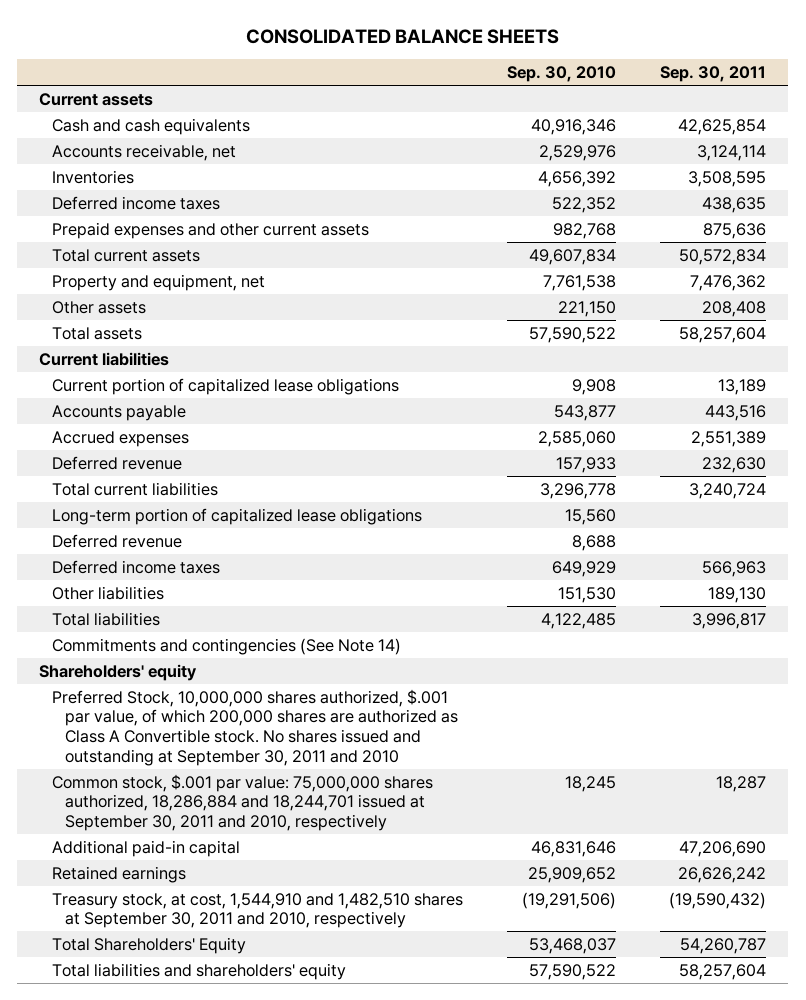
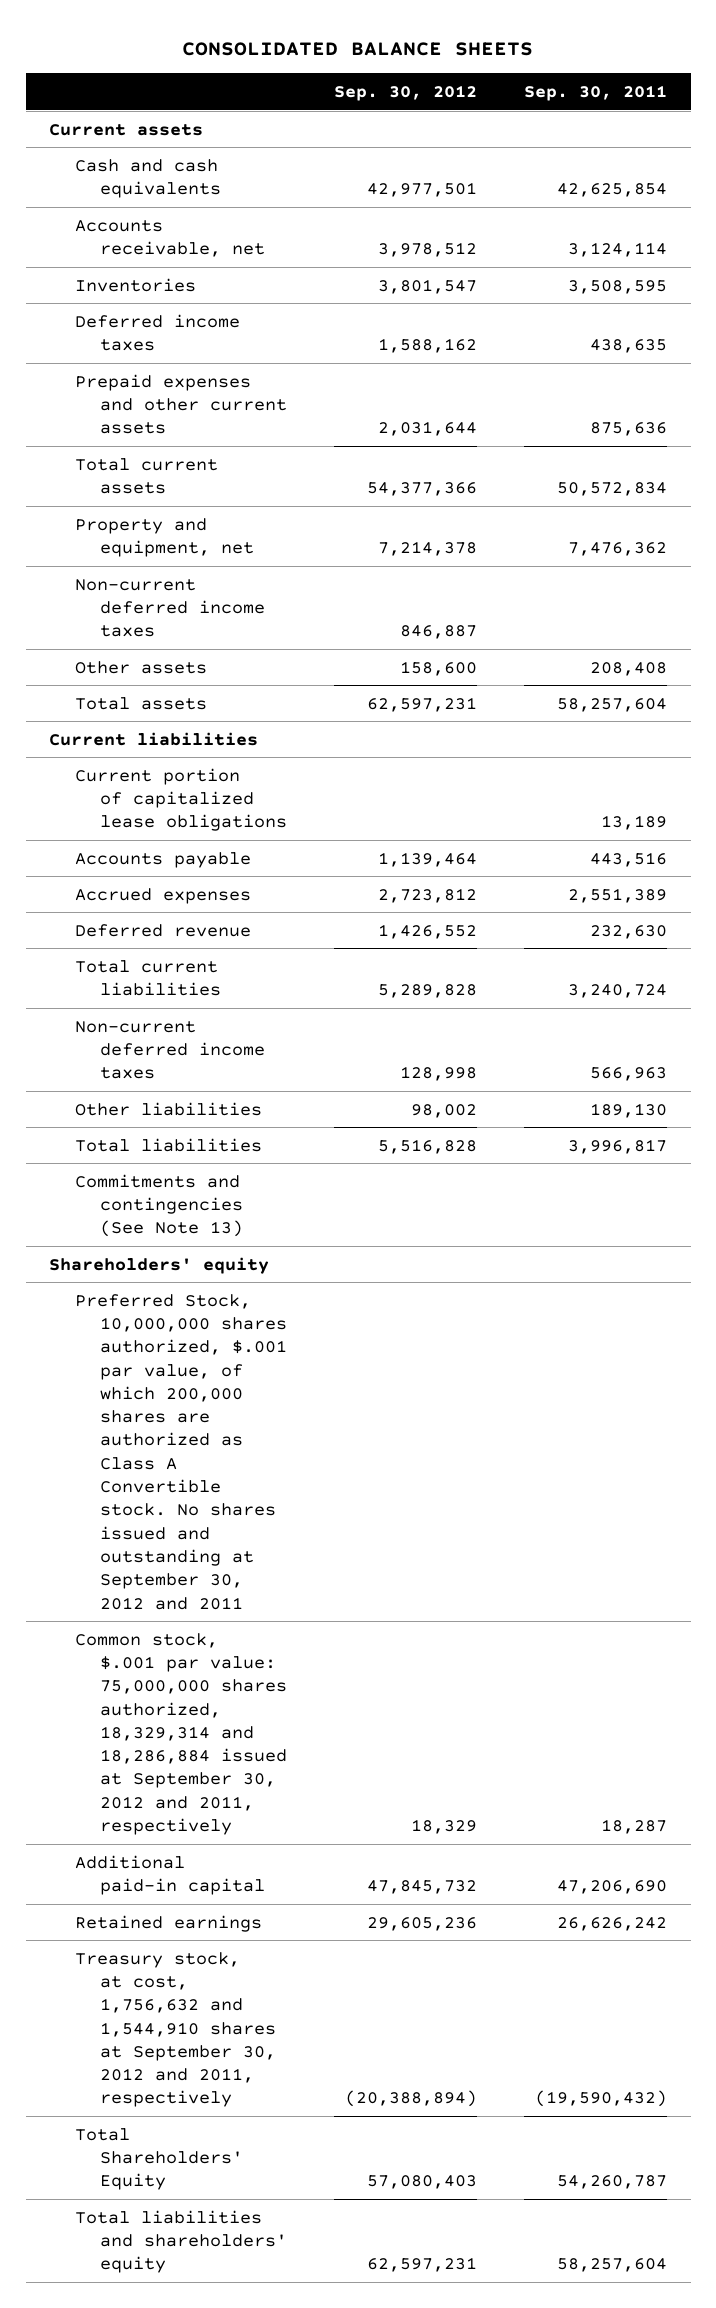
- | Sep. 30, 2010 | Sep. 30, 2011
+ | Sep. 30, 2012 | Sep. 30, 2011
+ Non-current deferred income taxes | 846,887 |
- Long-term portion of capitalized lease obligations | 15,560 |
- Deferred revenue | 8,688 |
- Deferred income taxes | 649,929 | 566,963
+ Non-current deferred income taxes | 128,998 | 566,963
- Commitments and contingencies (See Note 14)
+ Commitments and contingencies (See Note 13)
- Preferred Stock, 10,000,000 shares authorized, $.001 par value, of which 200,000 shares are authorized as Class A Convertible stock. No shares issued and outstanding at September 30, 2011 and 2010
- Common stock, $.001 par value: 75,000,000 shares authorized, 18,286,884 and 18,244,701 issued at September 30, 2011 and 2010, respectively | 18,245 | 18,287
+ Preferred Stock, 10,000,000 shares authorized, $.001 par value, of which 200,000 shares are authorized as Class A Convertible stock. No shares issued and outstanding at September 30, 2012 and 2011
+ Common stock, $.001 par value: 75,000,000 shares authorized, 18,329,314 and 18,286,884 issued at September 30, 2012 and 2011, respectively | 18,329 | 18,287
- Treasury stock, at cost, 1,544,910 and 1,482,510 shares at September 30, 2011 and 2010, respectively | (19,291,506) | (19,590,432)
+ Treasury stock, at cost, 1,756,632 and 1,544,910 shares at September 30, 2012 and 2011, respectively | (20,388,894) | (19,590,432)

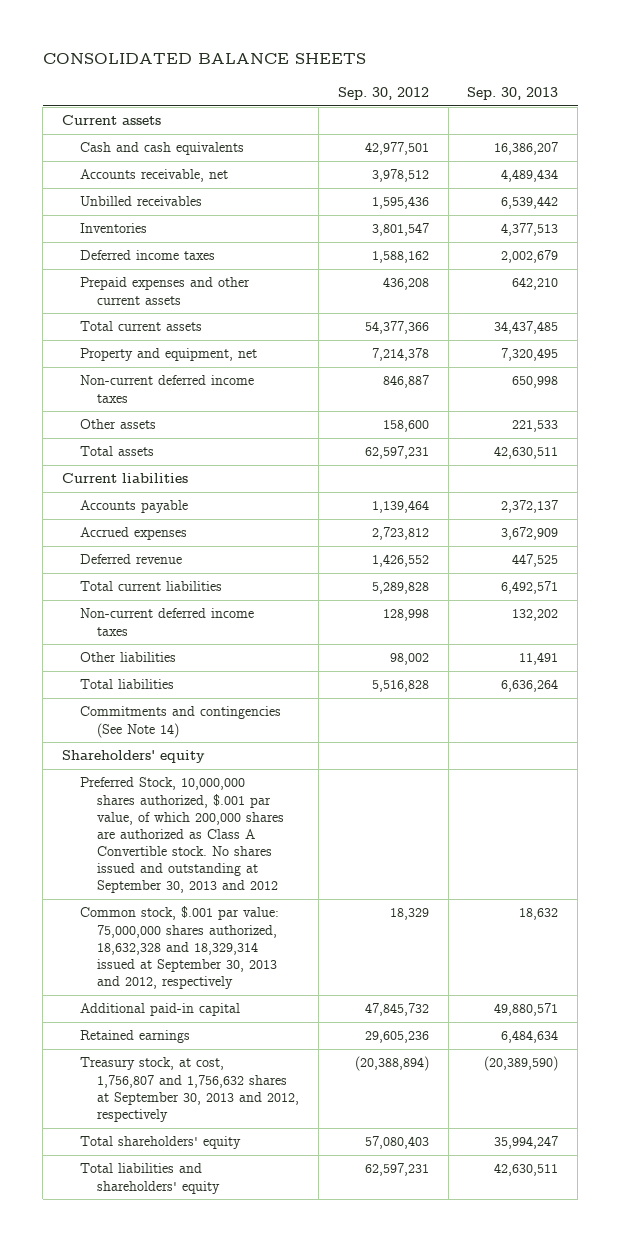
- | Sep. 30, 2012 | Sep. 30, 2011
+ | Sep. 30, 2012 | Sep. 30, 2013
+ Unbilled receivables | 1,595,436 | 6,539,442
- Prepaid expenses and other current assets | 2,031,644 | 875,636
+ Prepaid expenses and other current assets | 436,208 | 642,210
- Current portion of capitalized lease obligations | | 13,189
- Commitments and contingencies (See Note 13)
+ Commitments and contingencies (See Note 14)
- Preferred Stock, 10,000,000 shares authorized, $.001 par value, of which 200,000 shares are authorized as Class A Convertible stock. No shares issued and outstanding at September 30, 2012 and 2011
- Common stock, $.001 par value: 75,000,000 shares authorized, 18,329,314 and 18,286,884 issued at September 30, 2012 and 2011, respectively | 18,329 | 18,287
+ Preferred Stock, 10,000,000 shares authorized, $.001 par value, of which 200,000 shares are authorized as Class A Convertible stock. No shares issued and outstanding at September 30, 2013 and 2012
+ Common stock, $.001 par value: 75,000,000 shares authorized, 18,632,328 and 18,329,314 issued at September 30, 2013 and 2012, respectively | 18,329 | 18,632
- Treasury stock, at cost, 1,756,632 and 1,544,910 shares at September 30, 2012 and 2011, respectively | (20,388,894) | (19,590,432)
- Total Shareholders' Equity | 57,080,403 | 54,260,787
+ Treasury stock, at cost, 1,756,807 and 1,756,632 shares at September 30, 2013 and 2012, respectively | (20,388,894) | (20,389,590)
+ Total shareholders' equity | 57,080,403 | 35,994,247

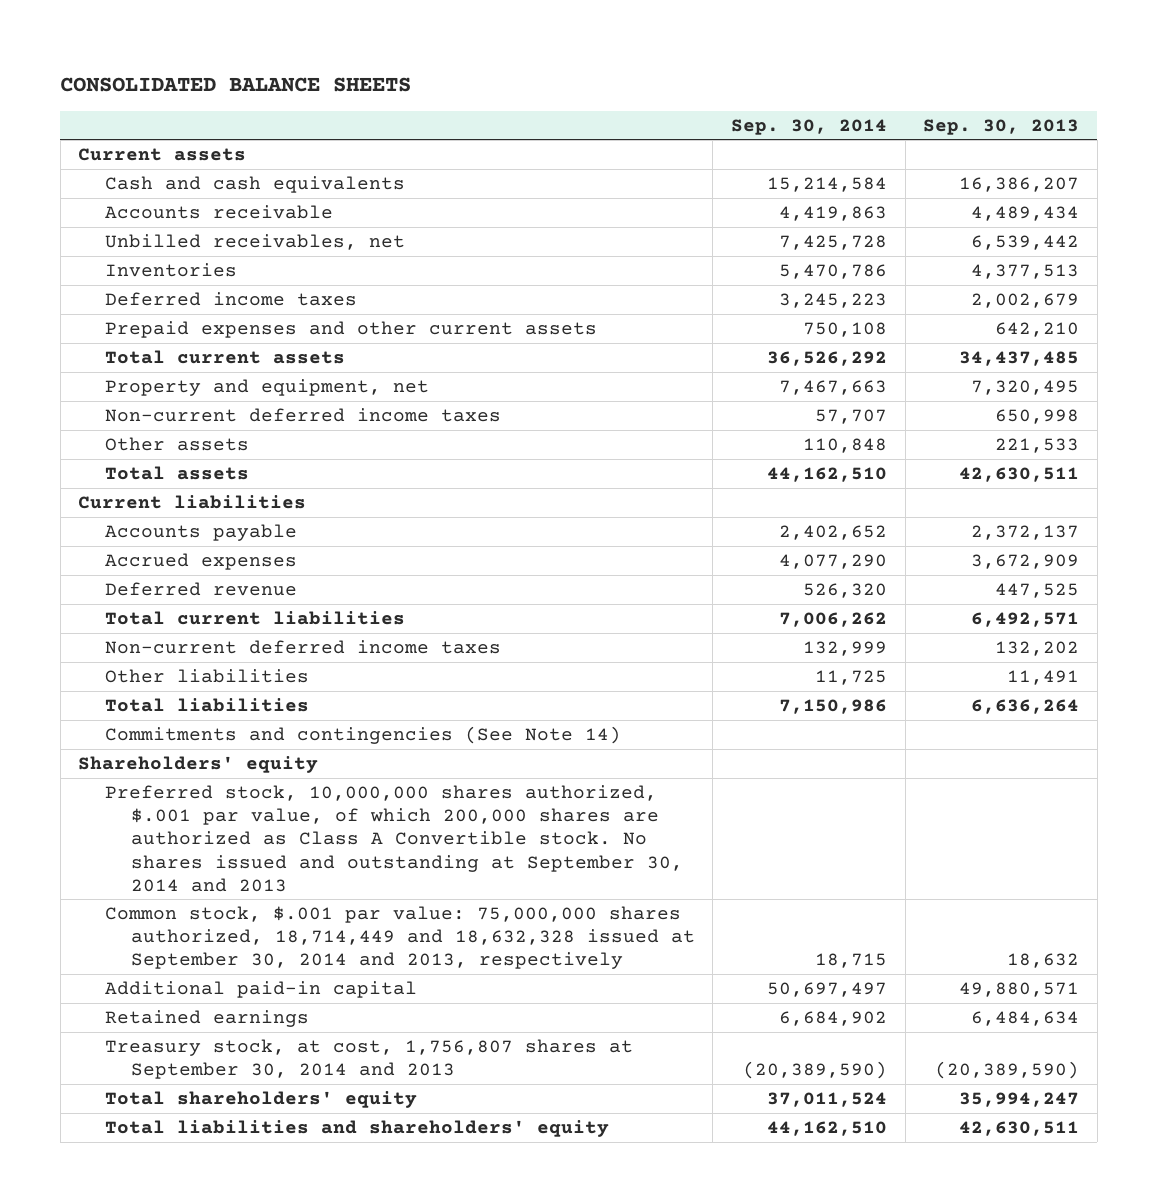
- | Sep. 30, 2012 | Sep. 30, 2013
+ | Sep. 30, 2014 | Sep. 30, 2013
- Accounts receivable, net | 3,978,512 | 4,489,434
- Unbilled receivables | 1,595,436 | 6,539,442
+ Accounts receivable | 4,419,863 | 4,489,434
+ Unbilled receivables, net | 7,425,728 | 6,539,442
- Preferred Stock, 10,000,000 shares authorized, $.001 par value, of which 200,000 shares are authorized as Class A Convertible stock. No shares issued and outstanding at September 30, 2013 and 2012
- Common stock, $.001 par value: 75,000,000 shares authorized, 18,632,328 and 18,329,314 issued at September 30, 2013 and 2012, respectively | 18,329 | 18,632
+ Preferred stock, 10,000,000 shares authorized, $.001 par value, of which 200,000 shares are authorized as Class A Convertible stock. No shares issued and outstanding at September 30, 2014 and 2013
+ Common stock, $.001 par value: 75,000,000 shares authorized, 18,714,449 and 18,632,328 issued at September 30, 2014 and 2013, respectively | 18,715 | 18,632
- Treasury stock, at cost, 1,756,807 and 1,756,632 shares at September 30, 2013 and 2012, respectively | (20,388,894) | (20,389,590)
+ Treasury stock, at cost, 1,756,807 shares at September 30, 2014 and 2013 | (20,389,590) | (20,389,590)

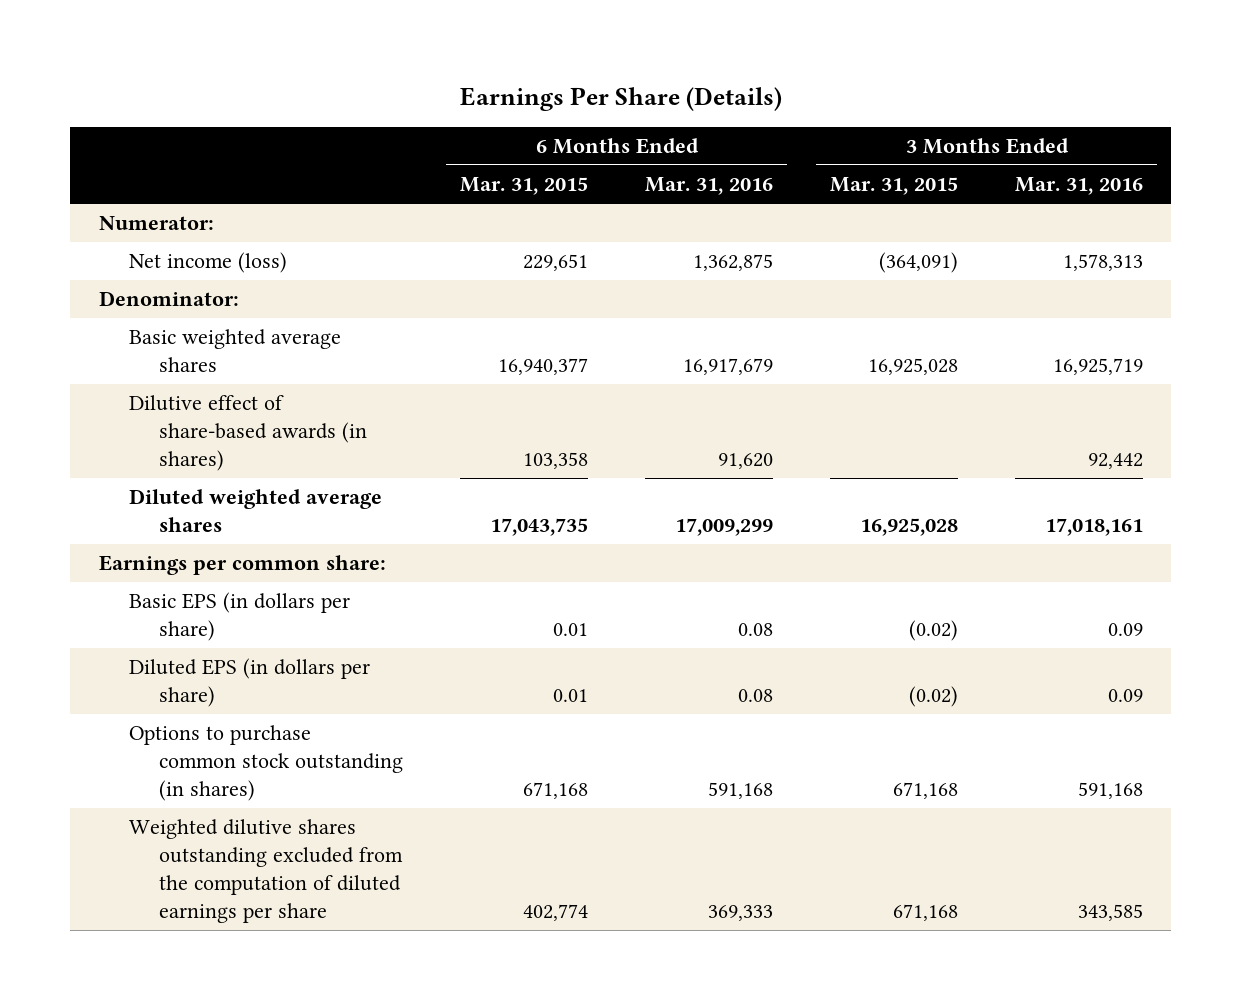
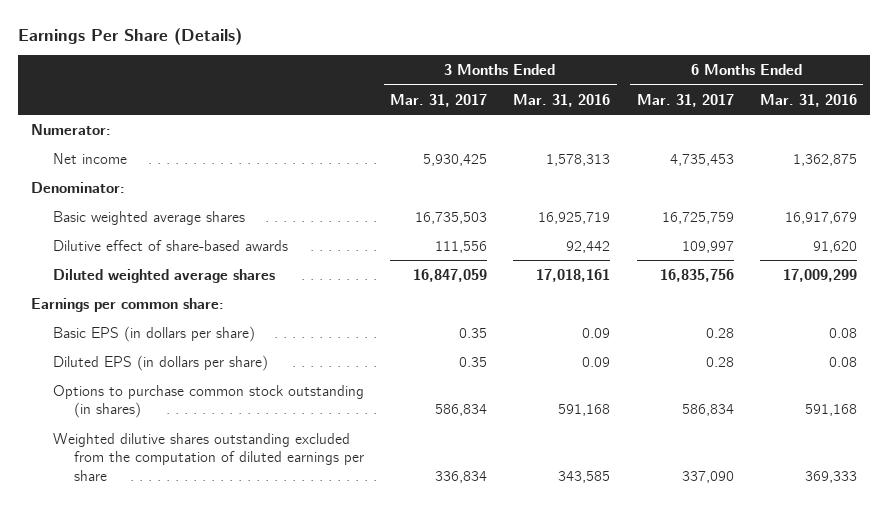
- | 6 Months Ended Mar. 31, 2015 | 6 Months Ended Mar. 31, 2016 | 3 Months Ended Mar. 31, 2015 | 3 Months Ended Mar. 31, 2016
+ | 3 Months Ended Mar. 31, 2017 | 3 Months Ended Mar. 31, 2016 | 6 Months Ended Mar. 31, 2017 | 6 Months Ended Mar. 31, 2016
- Net income (loss) | 229,651 | 1,362,875 | (364,091) | 1,578,313
+ Net income | 5,930,425 | 1,578,313 | 4,735,453 | 1,362,875
- Dilutive effect of share-based awards (in shares) | 103,358 | 91,620 | | 92,442
+ Dilutive effect of share-based awards | 111,556 | 92,442 | 109,997 | 91,620

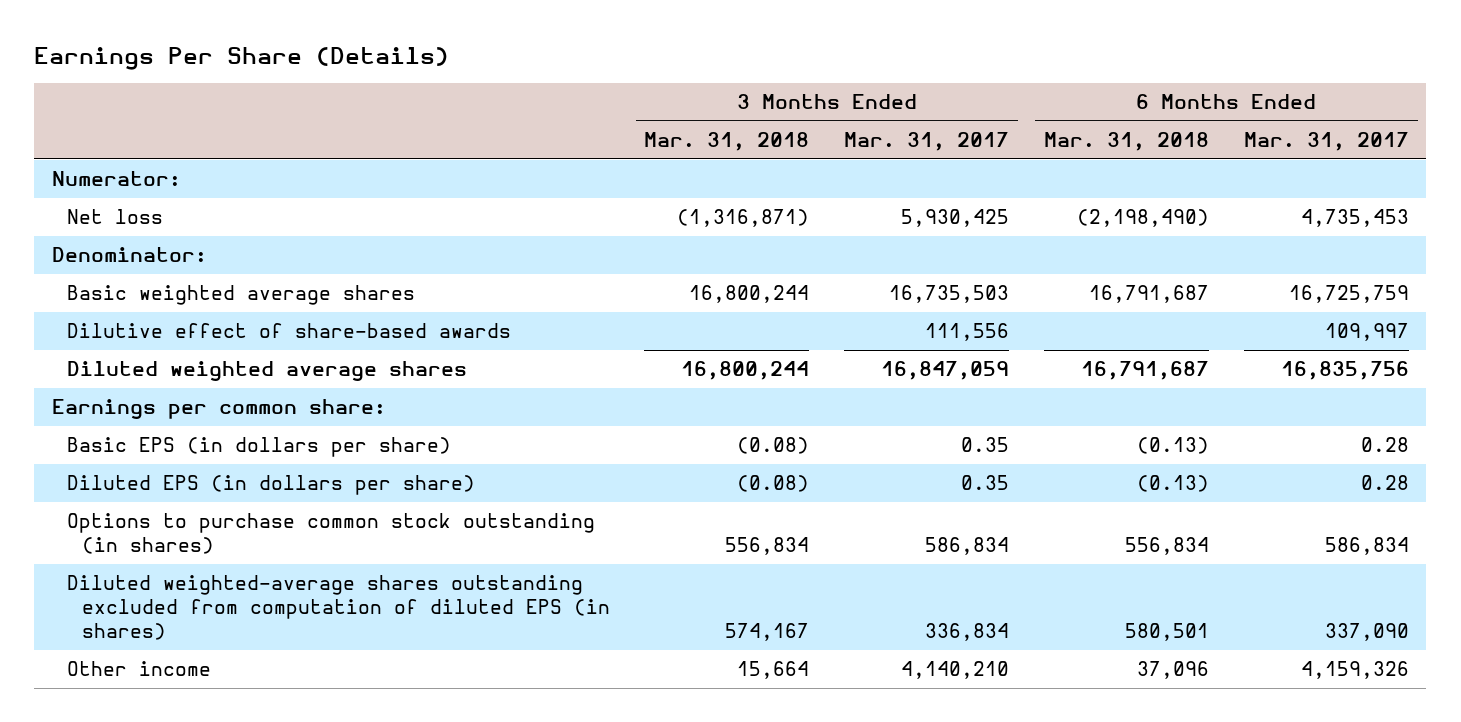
- | 3 Months Ended Mar. 31, 2017 | 3 Months Ended Mar. 31, 2016 | 6 Months Ended Mar. 31, 2017 | 6 Months Ended Mar. 31, 2016
+ | 3 Months Ended Mar. 31, 2018 | 3 Months Ended Mar. 31, 2017 | 6 Months Ended Mar. 31, 2018 | 6 Months Ended Mar. 31, 2017
- Net income | 5,930,425 | 1,578,313 | 4,735,453 | 1,362,875
+ Net loss | (1,316,871) | 5,930,425 | (2,198,490) | 4,735,453
- Weighted dilutive shares outstanding excluded from the computation of diluted earnings per share | 336,834 | 343,585 | 337,090 | 369,333
+ Diluted weighted-average shares outstanding excluded from computation of diluted EPS (in shares) | 574,167 | 336,834 | 580,501 | 337,090
+ Other income | 15,664 | 4,140,210 | 37,096 | 4,159,326

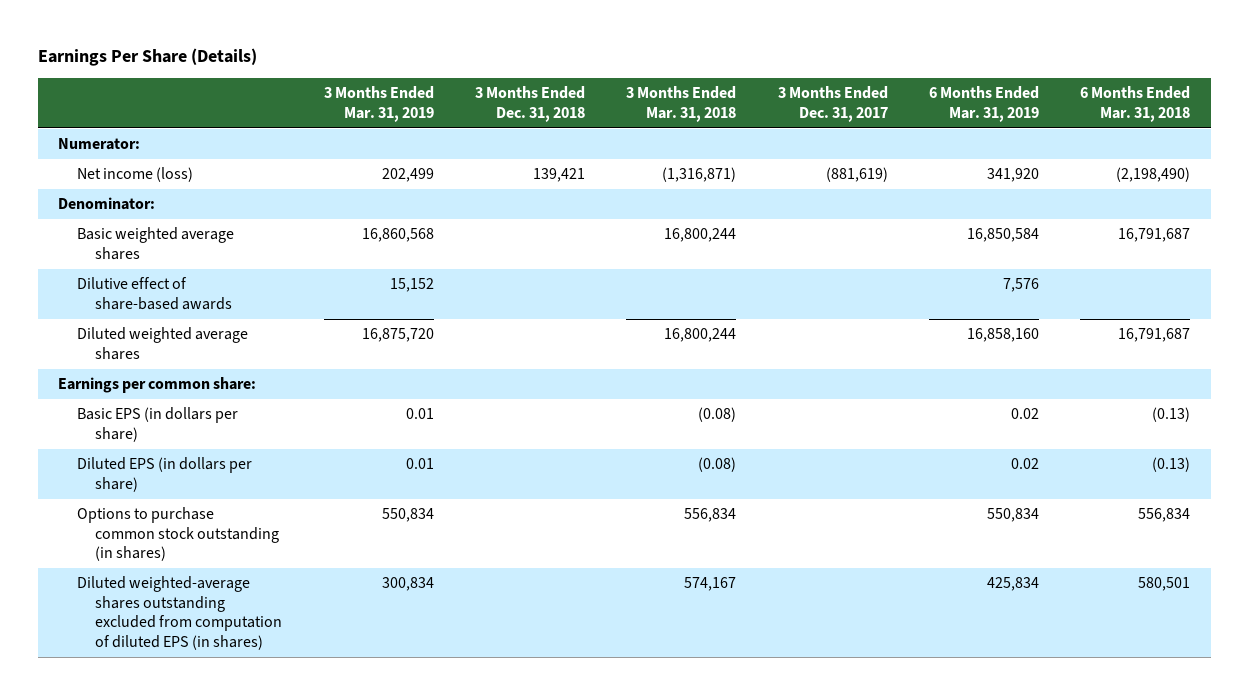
- | 3 Months Ended Mar. 31, 2018 | 3 Months Ended Mar. 31, 2017 | 6 Months Ended Mar. 31, 2018 | 6 Months Ended Mar. 31, 2017
+ | 3 Months Ended Mar. 31, 2019 | 3 Months Ended Dec. 31, 2018 | 3 Months Ended Mar. 31, 2018 | 3 Months Ended Dec. 31, 2017 | 6 Months Ended Mar. 31, 2019 | 6 Months Ended Mar. 31, 2018
- Net loss | (1,316,871) | 5,930,425 | (2,198,490) | 4,735,453
+ Net income (loss) | 202,499 | 139,421 | (1,316,871) | (881,619) | 341,920 | (2,198,490)
- Other income | 15,664 | 4,140,210 | 37,096 | 4,159,326

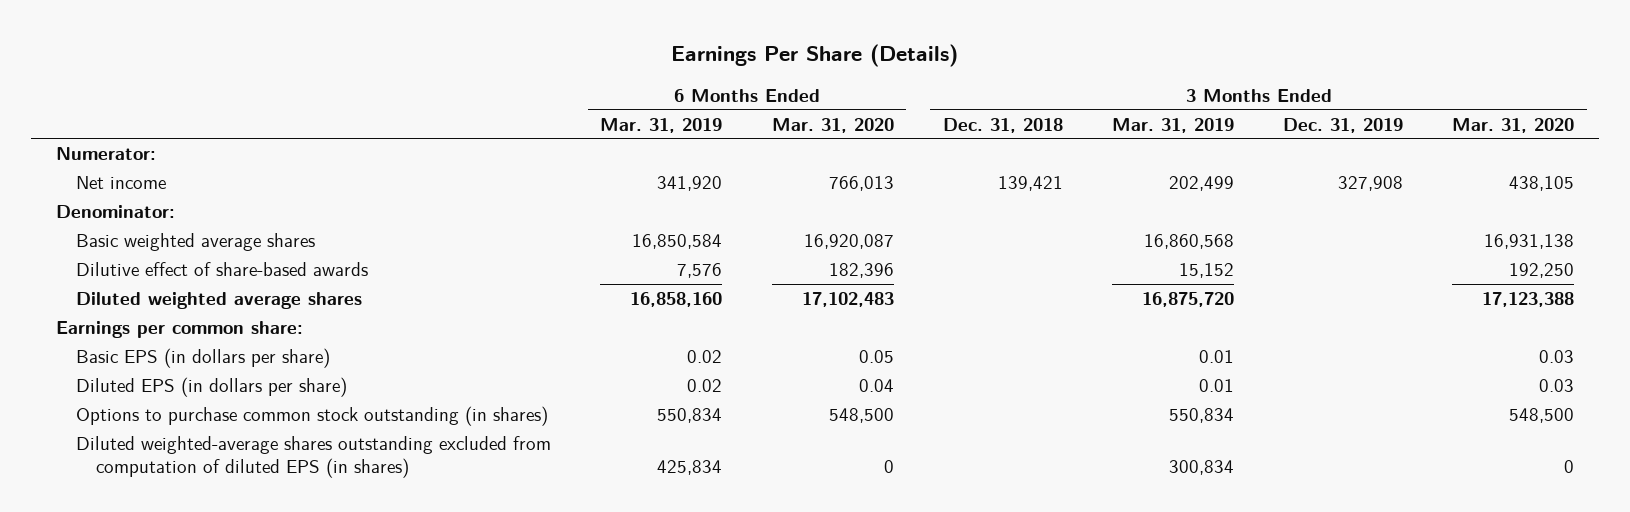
- | 3 Months Ended Mar. 31, 2019 | 3 Months Ended Dec. 31, 2018 | 3 Months Ended Mar. 31, 2018 | 3 Months Ended Dec. 31, 2017 | 6 Months Ended Mar. 31, 2019 | 6 Months Ended Mar. 31, 2018
+ | 6 Months Ended Mar. 31, 2019 | 6 Months Ended Mar. 31, 2020 | 3 Months Ended Dec. 31, 2018 | 3 Months Ended Mar. 31, 2019 | 3 Months Ended Dec. 31, 2019 | 3 Months Ended Mar. 31, 2020
- Net income (loss) | 202,499 | 139,421 | (1,316,871) | (881,619) | 341,920 | (2,198,490)
+ Net income | 341,920 | 766,013 | 139,421 | 202,499 | 327,908 | 438,105

